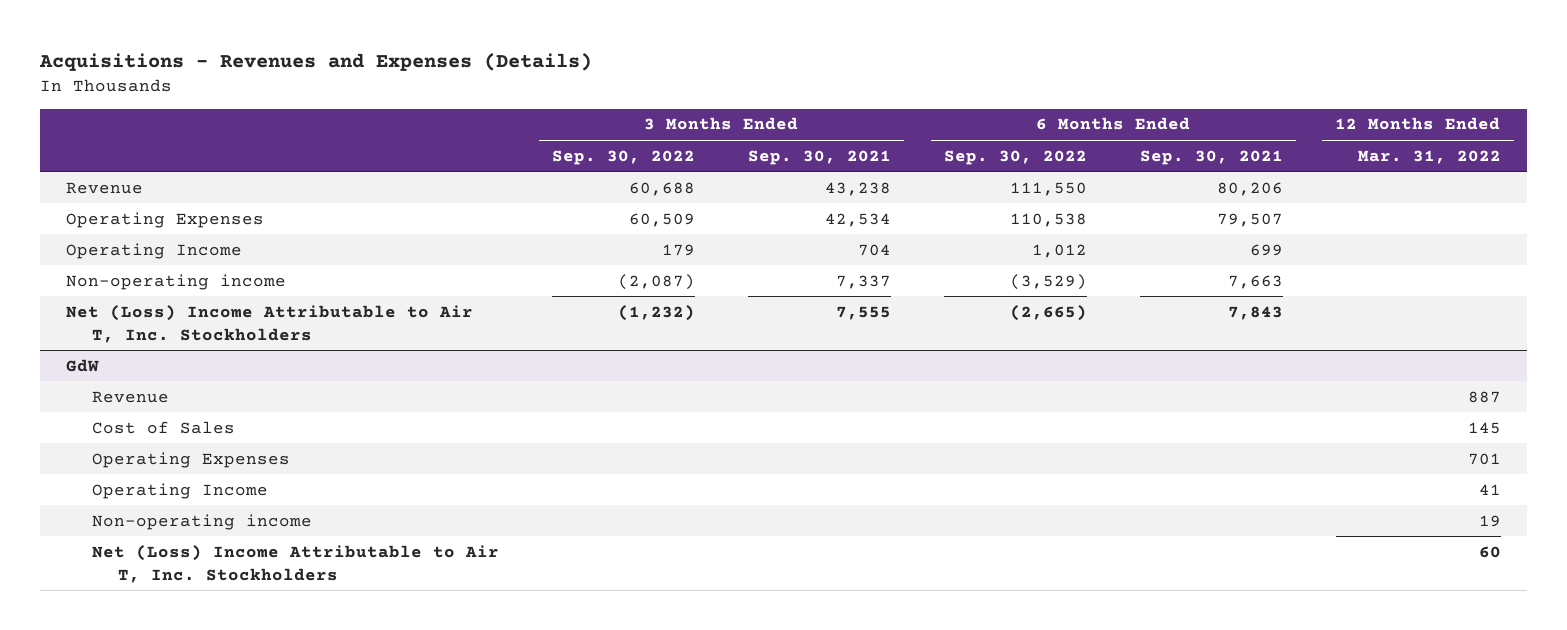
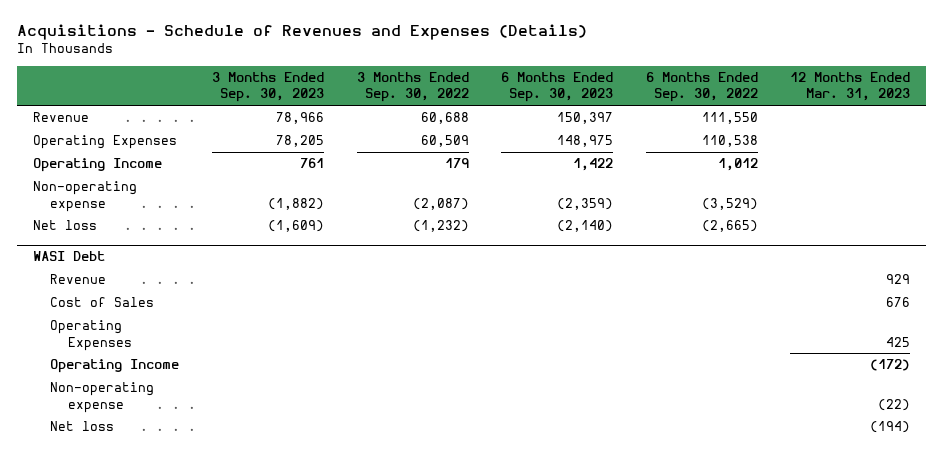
- Acquisitions - Revenues and Expenses (Details)
+ Acquisitions - Schedule of Revenues and Expenses (Details)
- | 3 Months Ended Sep. 30, 2022 | 3 Months Ended Sep. 30, 2021 | 6 Months Ended Sep. 30, 2022 | 6 Months Ended Sep. 30, 2021 | 12 Months Ended Mar. 31, 2022
+ | 3 Months Ended Sep. 30, 2023 | 3 Months Ended Sep. 30, 2022 | 6 Months Ended Sep. 30, 2023 | 6 Months Ended Sep. 30, 2022 | 12 Months Ended Mar. 31, 2023
- Non-operating income | (2,087) | 7,337 | (3,529) | 7,663 |
- Net (Loss) Income Attributable to Air T, Inc. Stockholders | (1,232) | 7,555 | (2,665) | 7,843 |
- GdW
- Revenue | | | | | 887
- Cost of Sales | | | | | 145
- Operating Expenses | | | | | 701
- Operating Income | | | | | 41
- Non-operating income | | | | | 19
- Net (Loss) Income Attributable to Air T, Inc. Stockholders | | | | | 60
+ Non-operating expense | (1,882) | (2,087) | (2,359) | (3,529) |
+ Net loss | (1,609) | (1,232) | (2,140) | (2,665) |
+ WASI Debt
+ Revenue | | | | | 929
+ Cost of Sales | | | | | 676
+ Operating Expenses | | | | | 425
+ Operating Income | | | | | (172)
+ Non-operating expense | | | | | (22)
+ Net loss | | | | | (194)

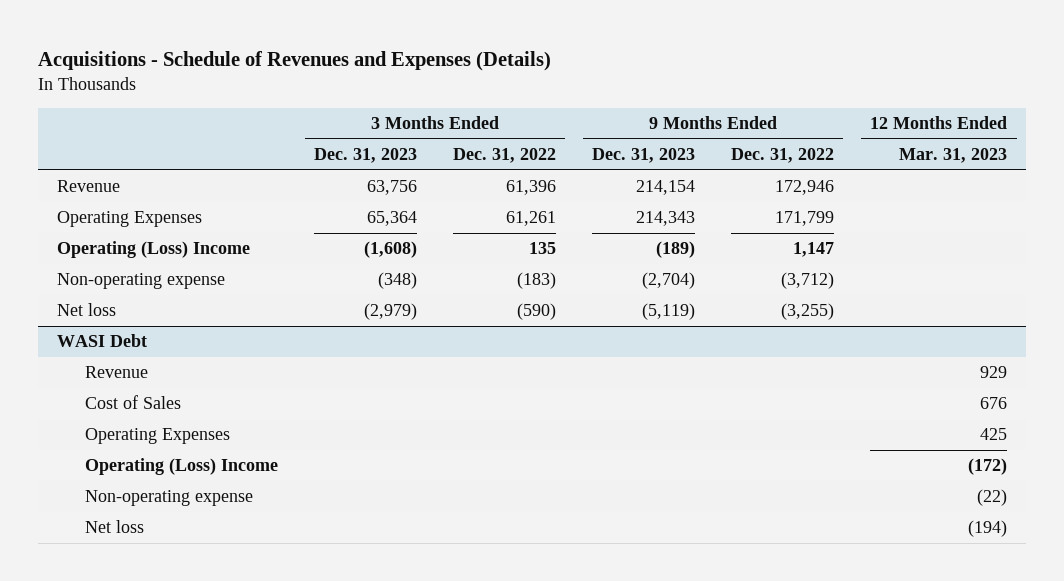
- | 3 Months Ended Sep. 30, 2023 | 3 Months Ended Sep. 30, 2022 | 6 Months Ended Sep. 30, 2023 | 6 Months Ended Sep. 30, 2022 | 12 Months Ended Mar. 31, 2023
+ | 3 Months Ended Dec. 31, 2023 | 3 Months Ended Dec. 31, 2022 | 9 Months Ended Dec. 31, 2023 | 9 Months Ended Dec. 31, 2022 | 12 Months Ended Mar. 31, 2023
- Operating Income | 761 | 179 | 1,422 | 1,012 |
+ Operating (Loss) Income | (1,608) | 135 | (189) | 1,147 |
@ WASI Debt
- Operating Income | | | | | (172)
+ Operating (Loss) Income | | | | | (172)

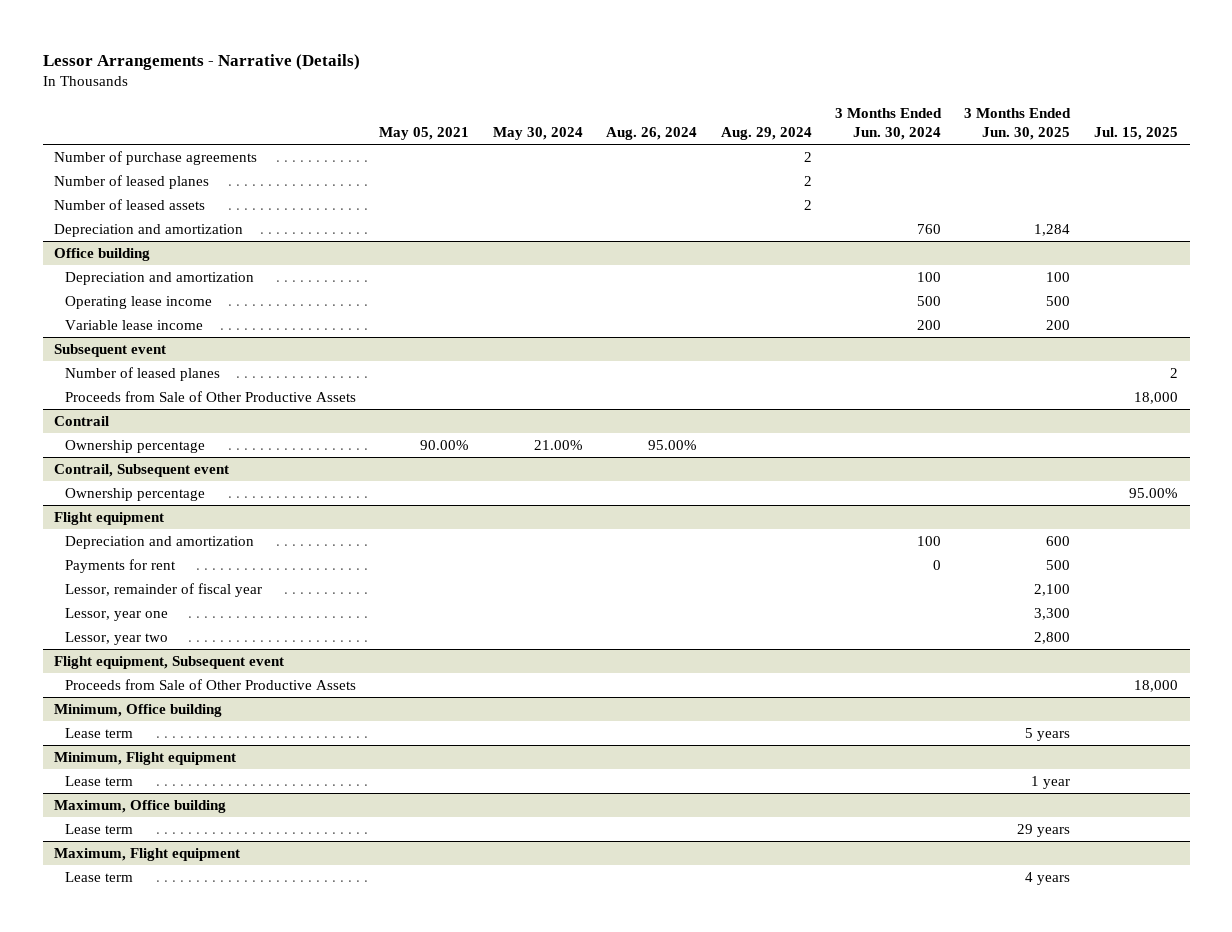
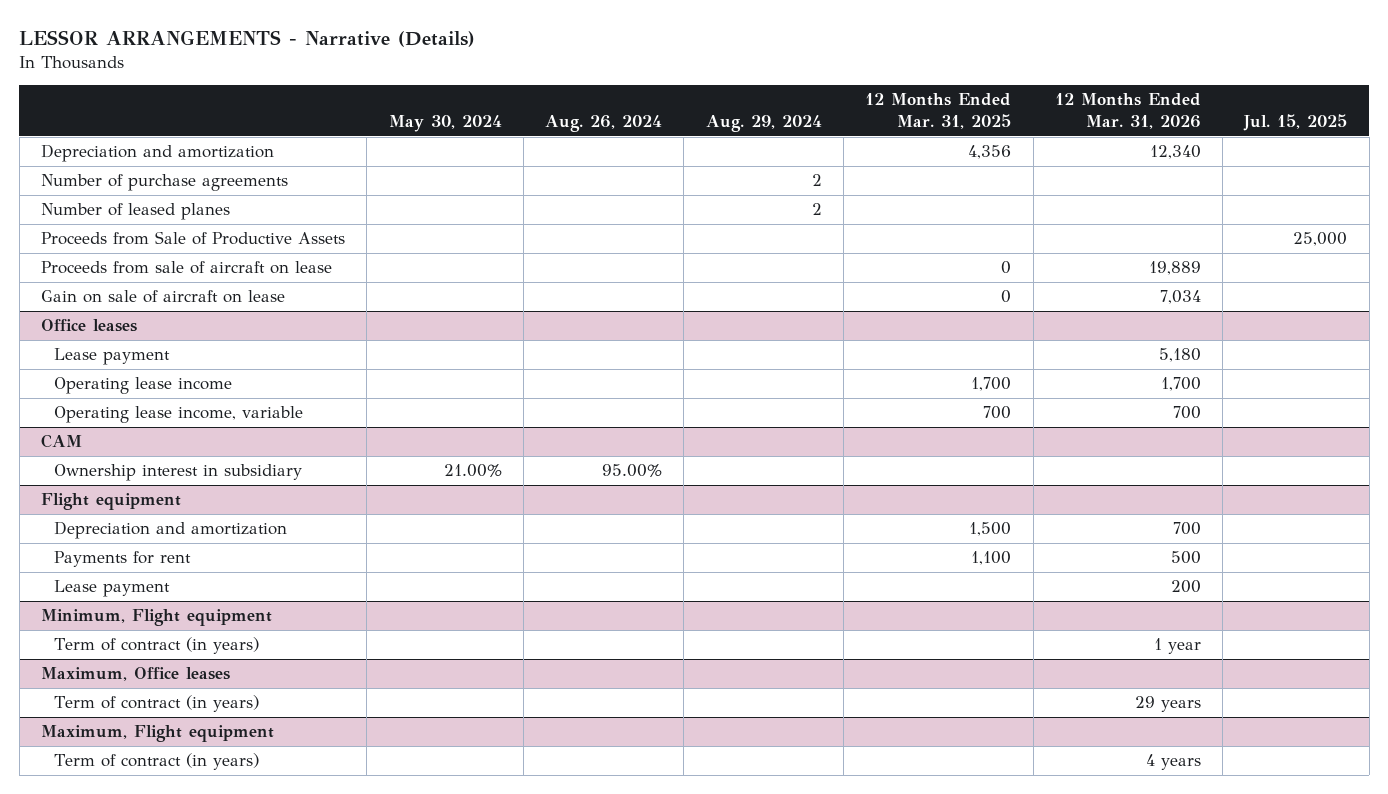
- Lessor Arrangements - Narrative (Details)
+ LESSOR ARRANGEMENTS - Narrative (Details)
- | May 05, 2021 | May 30, 2024 | Aug. 26, 2024 | Aug. 29, 2024 | 3 Months Ended Jun. 30, 2024 | 3 Months Ended Jun. 30, 2025 | Jul. 15, 2025
+ | May 30, 2024 | Aug. 26, 2024 | Aug. 29, 2024 | 12 Months Ended Mar. 31, 2025 | 12 Months Ended Mar. 31, 2026 | Jul. 15, 2025
moved up: Depreciation and amortization | | | | 4,356 | 12,340 |
- Number of leased assets | | | | 2 | | |
- Office building
- Depreciation and amortization | | | | | 100 | 100 |
+ Proceeds from Sale of Productive Assets | | | | | | 25,000
+ Proceeds from sale of aircraft on lease | | | | 0 | 19,889 |
+ Gain on sale of aircraft on lease | | | | 0 | 7,034 |
+ Office leases
+ Lease payment | | | | | 5,180 |
- Variable lease income | | | | | 200 | 200 |
- Subsequent event
- Number of leased planes | | | | | | | 2
- Proceeds from Sale of Other Productive Assets | | | | | | | 18,000
- Contrail
- Ownership percentage | 90.00% | 21.00% | 95.00% | | | |
- Contrail, Subsequent event
- Ownership percentage | | | | | | | 95.00%
+ Operating lease income, variable | | | | 700 | 700 |
+ CAM
+ Ownership interest in subsidiary | 21.00% | 95.00% | | | |
@ Flight equipment
- Lessor, remainder of fiscal year | | | | | | 2,100 |
- Lessor, year one | | | | | | 3,300 |
- Lessor, year two | | | | | | 2,800 |
- Flight equipment, Subsequent event
- Proceeds from Sale of Other Productive Assets | | | | | | | 18,000
- Minimum, Office building
- Lease term | | | | | | 5 years |
@ Flight equipment
+ Lease payment | | | | | 200 |
@ Minimum, Flight equipment
- Lease term | | | | | | 1 year |
- Maximum, Office building
- Lease term | | | | | | 29 years |
@ Minimum, Flight equipment
+ Term of contract (in years) | | | | | 1 year |
+ Maximum, Office leases
+ Term of contract (in years) | | | | | 29 years |
@ Maximum, Flight equipment
- Lease term | | | | | | 4 years |
+ Term of contract (in years) | | | | | 4 years |

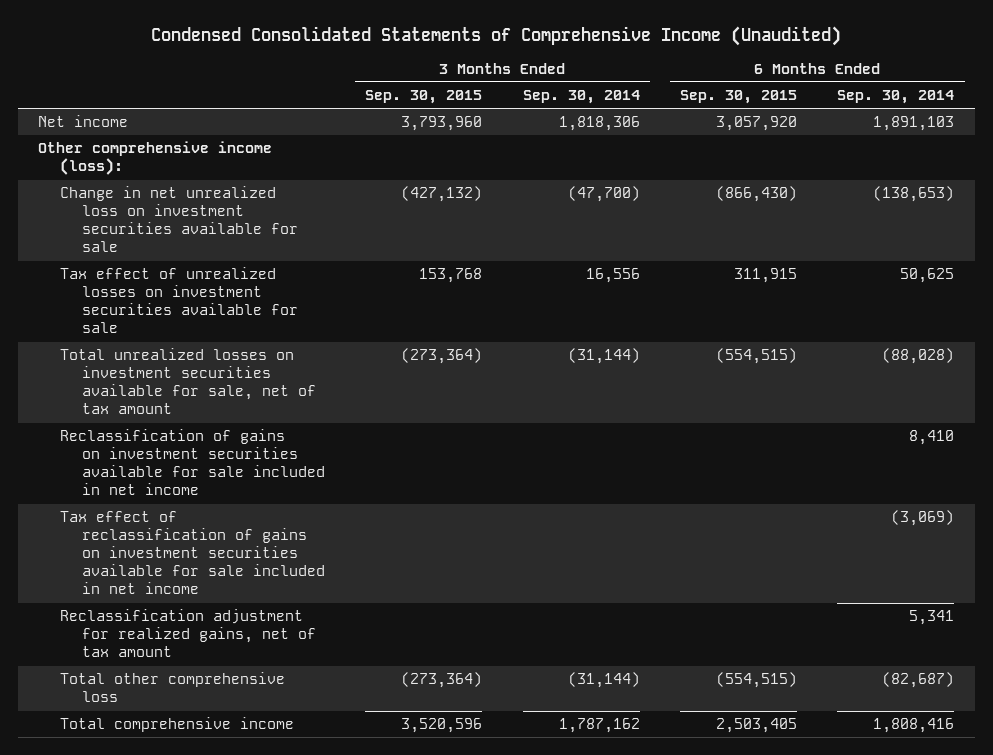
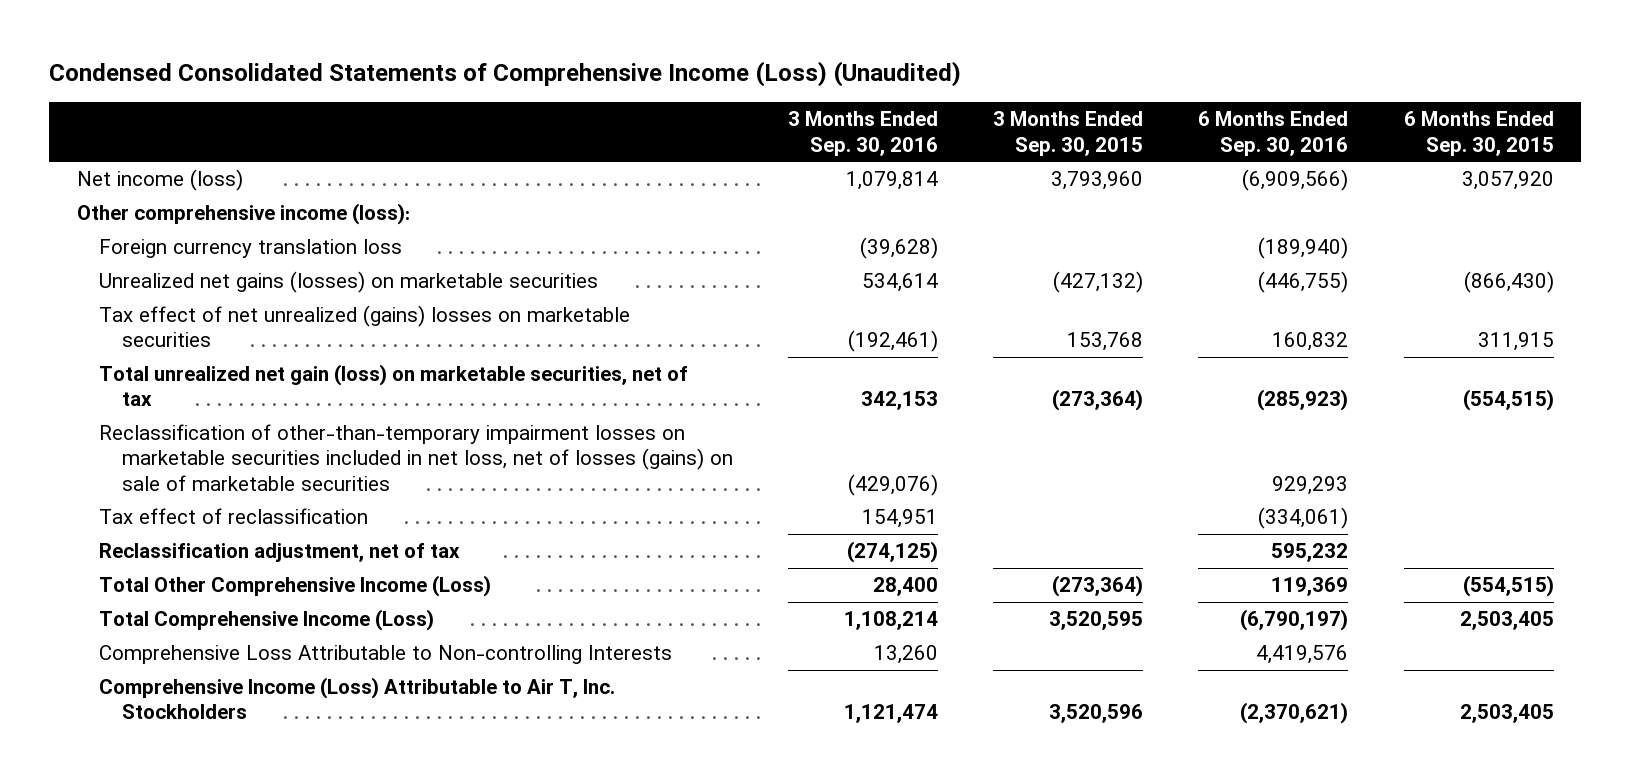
- Condensed Consolidated Statements of Comprehensive Income (Unaudited)
+ Condensed Consolidated Statements of Comprehensive Income (Loss) (Unaudited)
- | 3 Months Ended Sep. 30, 2015 | 3 Months Ended Sep. 30, 2014 | 6 Months Ended Sep. 30, 2015 | 6 Months Ended Sep. 30, 2014
+ | 3 Months Ended Sep. 30, 2016 | 3 Months Ended Sep. 30, 2015 | 6 Months Ended Sep. 30, 2016 | 6 Months Ended Sep. 30, 2015
- Net income | 3,793,960 | 1,818,306 | 3,057,920 | 1,891,103
+ Net income (loss) | 1,079,814 | 3,793,960 | (6,909,566) | 3,057,920
- Change in net unrealized loss on investment securities available for sale | (427,132) | (47,700) | (866,430) | (138,653)
- Tax effect of unrealized losses on investment securities available for sale | 153,768 | 16,556 | 311,915 | 50,625
- Total unrealized losses on investment securities available for sale, net of tax amount | (273,364) | (31,144) | (554,515) | (88,028)
- Reclassification of gains on investment securities available for sale included in net income | | | | 8,410
- Tax effect of reclassification of gains on investment securities available for sale included in net income | | | | (3,069)
- Reclassification adjustment for realized gains, net of tax amount | | | | 5,341
- Total other comprehensive loss | (273,364) | (31,144) | (554,515) | (82,687)
- Total comprehensive income | 3,520,596 | 1,787,162 | 2,503,405 | 1,808,416
+ Foreign currency translation loss | (39,628) | | (189,940) |
+ Unrealized net gains (losses) on marketable securities | 534,614 | (427,132) | (446,755) | (866,430)
+ Tax effect of net unrealized (gains) losses on marketable securities | (192,461) | 153,768 | 160,832 | 311,915
+ Total unrealized net gain (loss) on marketable securities, net of tax | 342,153 | (273,364) | (285,923) | (554,515)
+ Reclassification of other-than-temporary impairment losses on marketable securities included in net loss, net of losses (gains) on sale of marketable securities | (429,076) | | 929,293 |
+ Tax effect of reclassification | 154,951 | | (334,061) |
+ Reclassification adjustment, net of tax | (274,125) | | 595,232 |
+ Total Other Comprehensive Income (Loss) | 28,400 | (273,364) | 119,369 | (554,515)
+ Total Comprehensive Income (Loss) | 1,108,214 | 3,520,595 | (6,790,197) | 2,503,405
+ Comprehensive Loss Attributable to Non-controlling Interests | 13,260 | | 4,419,576 |
+ Comprehensive Income (Loss) Attributable to Air T, Inc. Stockholders | 1,121,474 | 3,520,596 | (2,370,621) | 2,503,405

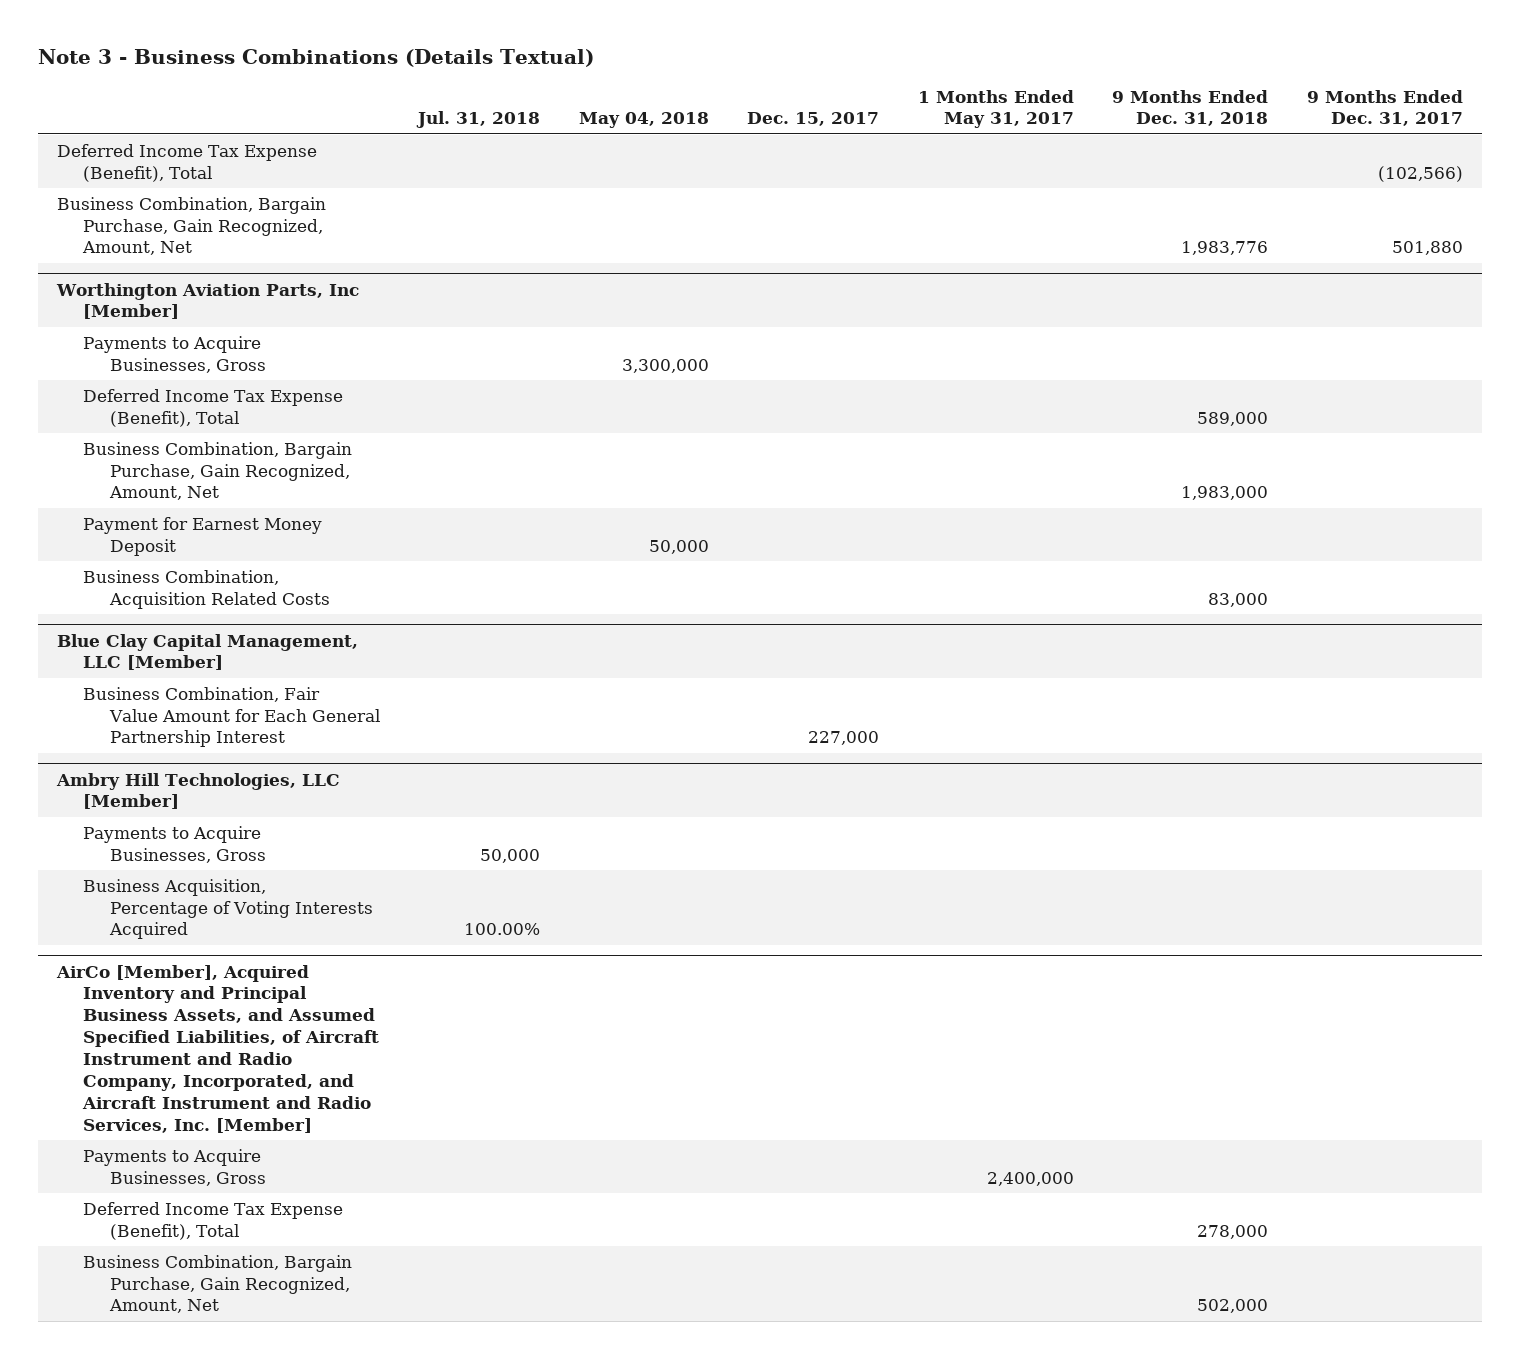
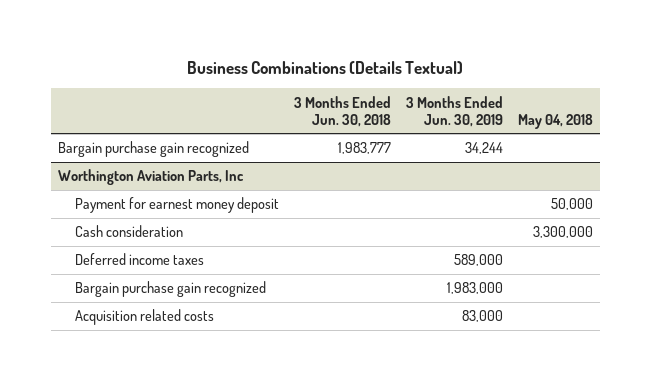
- Note 3 - Business Combinations (Details Textual)
+ Business Combinations (Details Textual)
- | Jul. 31, 2018 | May 04, 2018 | Dec. 15, 2017 | 1 Months Ended May 31, 2017 | 9 Months Ended Dec. 31, 2018 | 9 Months Ended Dec. 31, 2017
+ | 3 Months Ended Jun. 30, 2018 | 3 Months Ended Jun. 30, 2019 | May 04, 2018
- Deferred Income Tax Expense (Benefit), Total | | | | | | (102,566)
- Business Combination, Bargain Purchase, Gain Recognized, Amount, Net | | | | | 1,983,776 | 501,880
- Worthington Aviation Parts, Inc [Member]
- Payments to Acquire Businesses, Gross | | 3,300,000 | | | |
- Deferred Income Tax Expense (Benefit), Total | | | | | 589,000 |
- Business Combination, Bargain Purchase, Gain Recognized, Amount, Net | | | | | 1,983,000 |
- Payment for Earnest Money Deposit | | 50,000 | | | |
- Business Combination, Acquisition Related Costs | | | | | 83,000 |
- Blue Clay Capital Management, LLC [Member]
- Business Combination, Fair Value Amount for Each General Partnership Interest | | | 227,000 | | |
- Ambry Hill Technologies, LLC [Member]
- Payments to Acquire Businesses, Gross | 50,000 | | | | |
- Business Acquisition, Percentage of Voting Interests Acquired | 100.00% | | | | |
- AirCo [Member], Acquired Inventory and Principal Business Assets, and Assumed Specified Liabilities, of Aircraft Instrument and Radio Company, Incorporated, and Aircraft Instrument and Radio Services, Inc. [Member]
- Payments to Acquire Businesses, Gross | | | | 2,400,000 | |
- Deferred Income Tax Expense (Benefit), Total | | | | | 278,000 |
- Business Combination, Bargain Purchase, Gain Recognized, Amount, Net | | | | | 502,000 |
+ Bargain purchase gain recognized | 1,983,777 | 34,244 |
+ Worthington Aviation Parts, Inc
+ Payment for earnest money deposit | | | 50,000
+ Cash consideration | | | 3,300,000
+ Deferred income taxes | | 589,000 |
+ Bargain purchase gain recognized | | 1,983,000 |
+ Acquisition related costs | | 83,000 |

